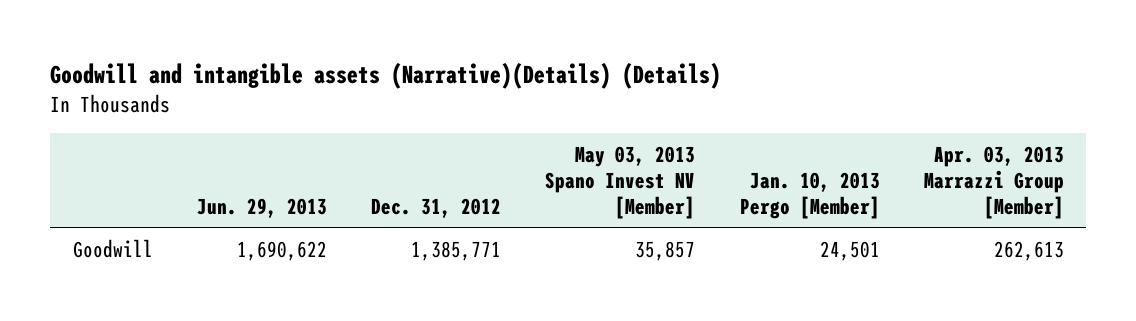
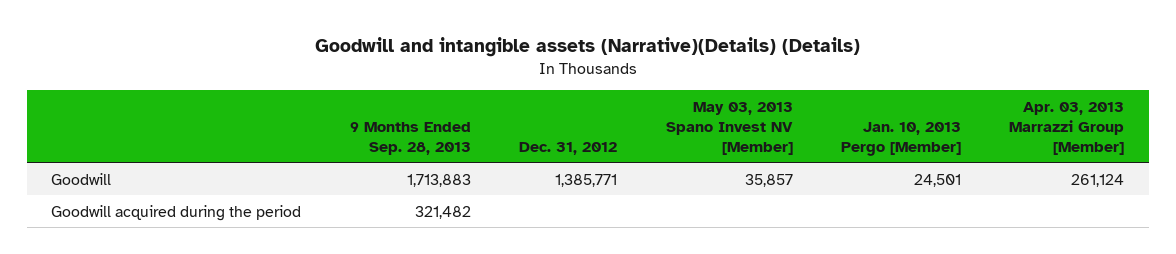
- | Jun. 29, 2013 | Dec. 31, 2012 | May 03, 2013 Spano Invest NV [Member] | Jan. 10, 2013 Pergo [Member] | Apr. 03, 2013 Marrazzi Group [Member]
+ | 9 Months Ended Sep. 28, 2013 | Dec. 31, 2012 | May 03, 2013 Spano Invest NV [Member] | Jan. 10, 2013 Pergo [Member] | Apr. 03, 2013 Marrazzi Group [Member]
- Goodwill | 1,690,622 | 1,385,771 | 35,857 | 24,501 | 262,613
+ Goodwill | 1,713,883 | 1,385,771 | 35,857 | 24,501 | 261,124
+ Goodwill acquired during the period | 321,482 | | | |

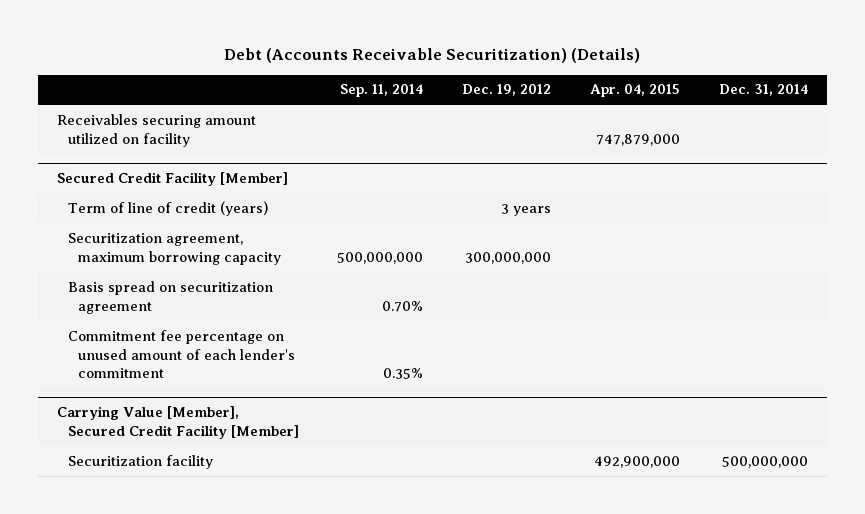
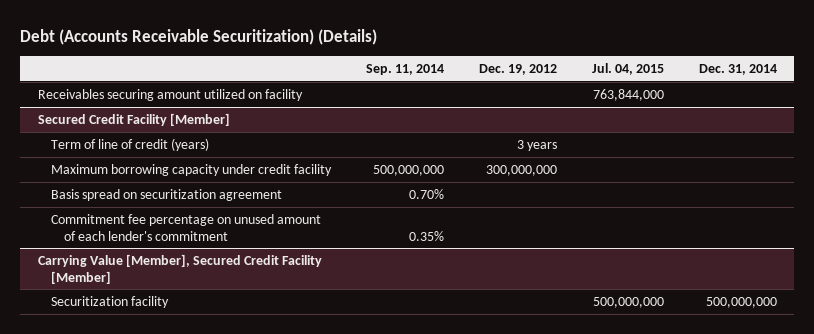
- | Sep. 11, 2014 | Dec. 19, 2012 | Apr. 04, 2015 | Dec. 31, 2014
+ | Sep. 11, 2014 | Dec. 19, 2012 | Jul. 04, 2015 | Dec. 31, 2014
@ Secured Credit Facility [Member]
- Securitization agreement, maximum borrowing capacity | 500,000,000 | 300,000,000 | |
+ Maximum borrowing capacity under credit facility | 500,000,000 | 300,000,000 | |

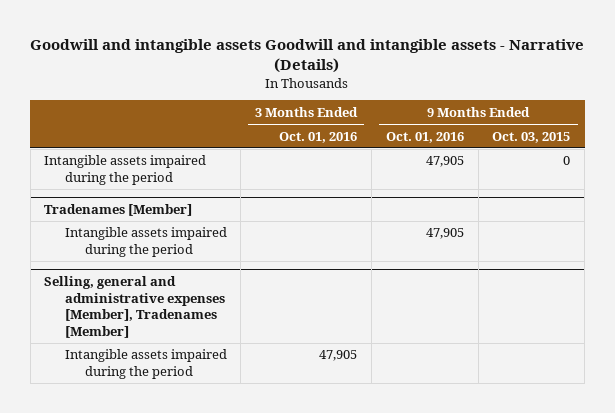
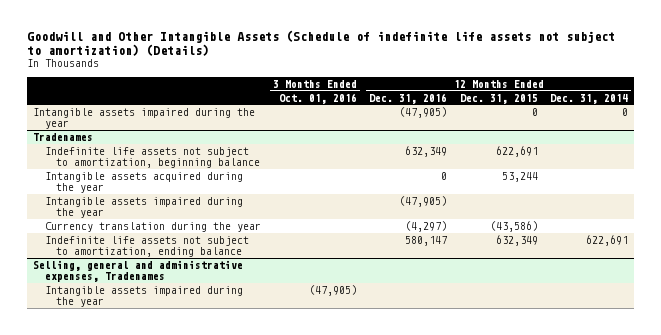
- Goodwill and intangible assets Goodwill and intangible assets - Narrative (Details)
+ Goodwill and Other Intangible Assets (Schedule of indefinite life assets not subject to amortization) (Details)
- | 3 Months Ended Oct. 01, 2016 | 9 Months Ended Oct. 01, 2016 | 9 Months Ended Oct. 03, 2015
+ | 3 Months Ended Oct. 01, 2016 | 12 Months Ended Dec. 31, 2016 | 12 Months Ended Dec. 31, 2015 | 12 Months Ended Dec. 31, 2014
- Intangible assets impaired during the period | | 47,905 | 0
- Tradenames [Member]
- Intangible assets impaired during the period | | 47,905 |
- Selling, general and administrative expenses [Member], Tradenames [Member]
- Intangible assets impaired during the period | 47,905 | |
+ Intangible assets impaired during the year | | (47,905) | 0 | 0
+ Tradenames
+ Indefinite life assets not subject to amortization, beginning balance | | 632,349 | 622,691 |
+ Intangible assets acquired during the year | | 0 | 53,244 |
+ Intangible assets impaired during the year | | (47,905) | |
+ Currency translation during the year | | (4,297) | (43,586) |
+ Indefinite life assets not subject to amortization, ending balance | | 580,147 | 632,349 | 622,691
+ Selling, general and administrative expenses, Tradenames
+ Intangible assets impaired during the year | (47,905) | | |

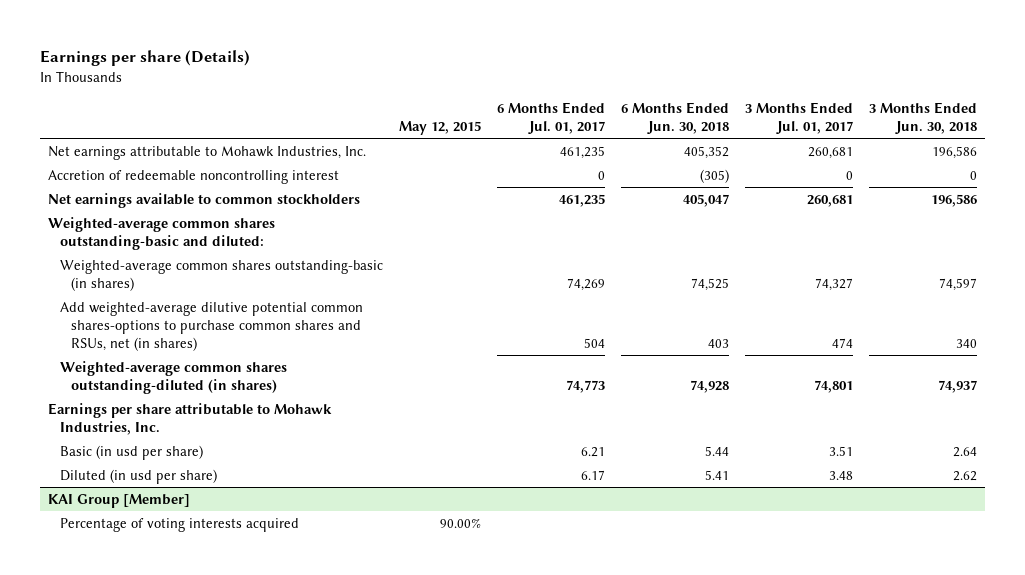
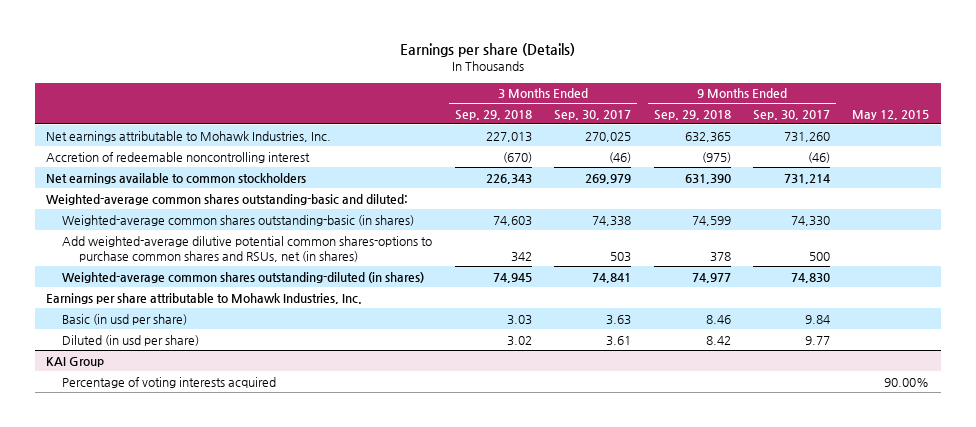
- | May 12, 2015 | 6 Months Ended Jul. 01, 2017 | 6 Months Ended Jun. 30, 2018 | 3 Months Ended Jul. 01, 2017 | 3 Months Ended Jun. 30, 2018
+ | 3 Months Ended Sep. 29, 2018 | 3 Months Ended Sep. 30, 2017 | 9 Months Ended Sep. 29, 2018 | 9 Months Ended Sep. 30, 2017 | May 12, 2015
- KAI Group [Member]
+ KAI Group

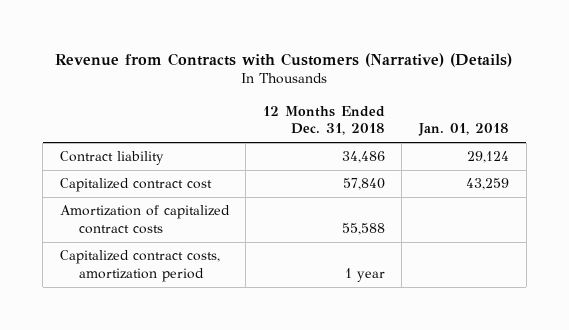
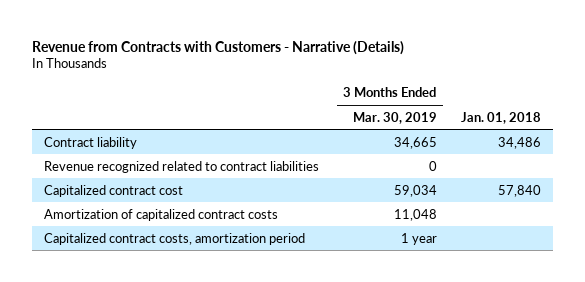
- Revenue from Contracts with Customers (Narrative) (Details)
+ Revenue from Contracts with Customers - Narrative (Details)
- | 12 Months Ended Dec. 31, 2018 | Jan. 01, 2018
+ | 3 Months Ended Mar. 30, 2019 | Jan. 01, 2018
- Contract liability | 34,486 | 29,124
- Capitalized contract cost | 57,840 | 43,259
+ Contract liability | 34,665 | 34,486
+ Revenue recognized related to contract liabilities | 0 |
+ Capitalized contract cost | 59,034 | 57,840

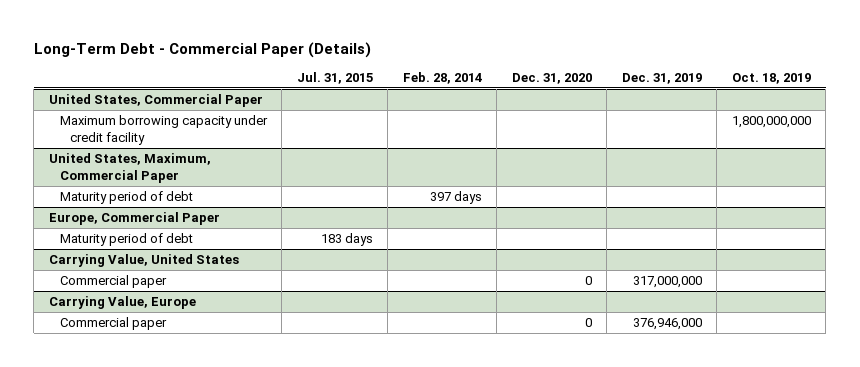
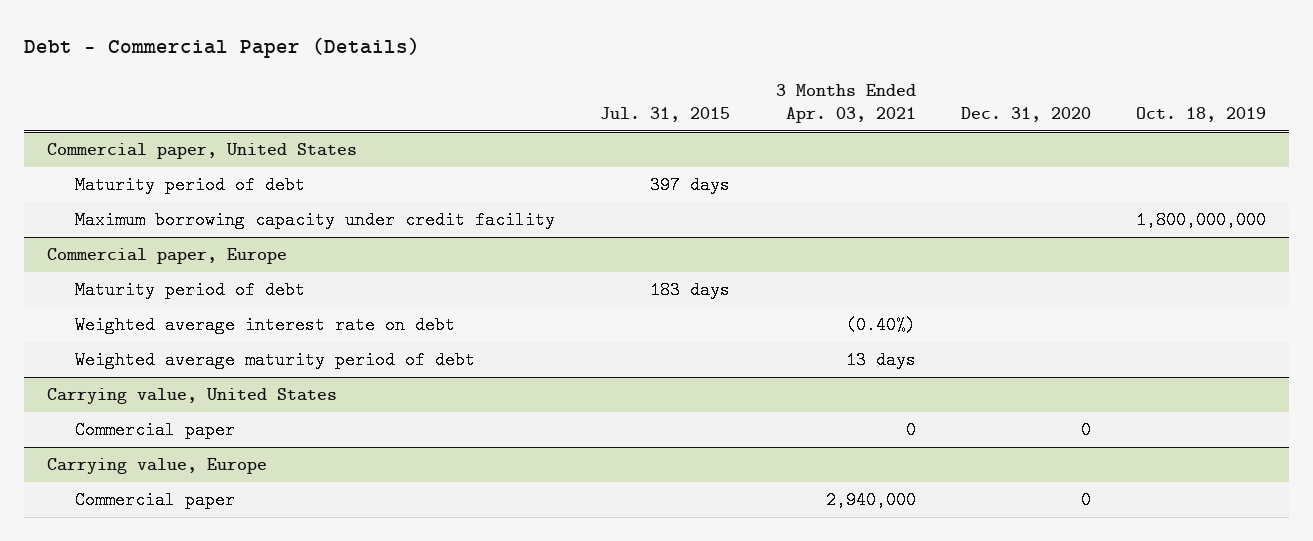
- Long-Term Debt - Commercial Paper (Details)
+ Debt - Commercial Paper (Details)
- | Jul. 31, 2015 | Feb. 28, 2014 | Dec. 31, 2020 | Dec. 31, 2019 | Oct. 18, 2019
+ | Jul. 31, 2015 | 3 Months Ended Apr. 03, 2021 | Dec. 31, 2020 | Oct. 18, 2019
- United States, Commercial Paper
+ Commercial paper, United States
+ Maturity period of debt | 397 days | | |
- United States, Maximum, Commercial Paper
- Maturity period of debt | | 397 days | | |
- Europe, Commercial Paper
+ Commercial paper, Europe
- Carrying Value, United States
+ Weighted average interest rate on debt | | (0.40%) | |
+ Weighted average maturity period of debt | | 13 days | |
+ Carrying value, United States
- Carrying Value, Europe
+ Carrying value, Europe

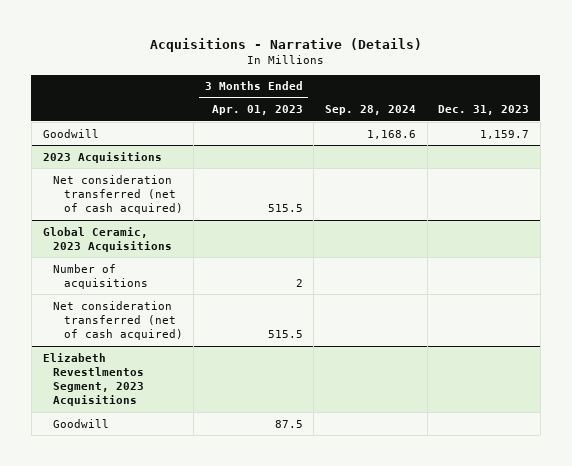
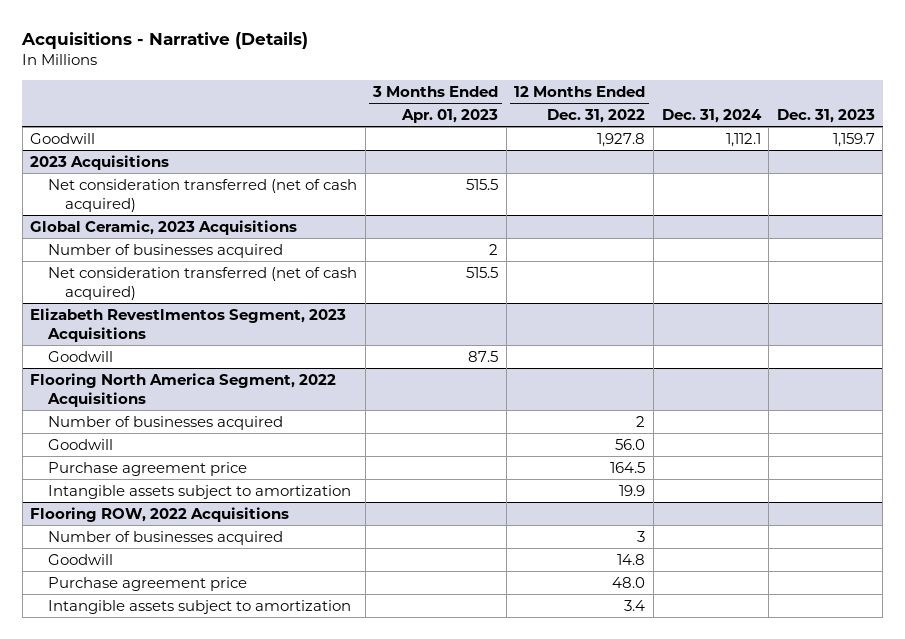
- | 3 Months Ended Apr. 01, 2023 | Sep. 28, 2024 | Dec. 31, 2023
+ | 3 Months Ended Apr. 01, 2023 | 12 Months Ended Dec. 31, 2022 | Dec. 31, 2024 | Dec. 31, 2023
@ Global Ceramic, 2023 Acquisitions
- Number of acquisitions | 2 | |
+ Number of businesses acquired | 2 | | |
+ Flooring North America Segment, 2022 Acquisitions
+ Number of businesses acquired | | 2 | |
+ Goodwill | | 56.0 | |
+ Purchase agreement price | | 164.5 | |
+ Intangible assets subject to amortization | | 19.9 | |
+ Flooring ROW, 2022 Acquisitions
+ Number of businesses acquired | | 3 | |
+ Goodwill | | 14.8 | |
+ Purchase agreement price | | 48.0 | |
+ Intangible assets subject to amortization | | 3.4 | |

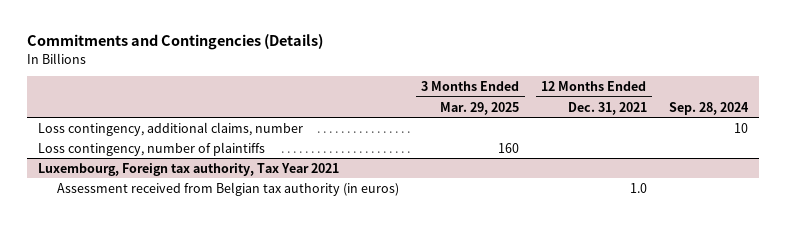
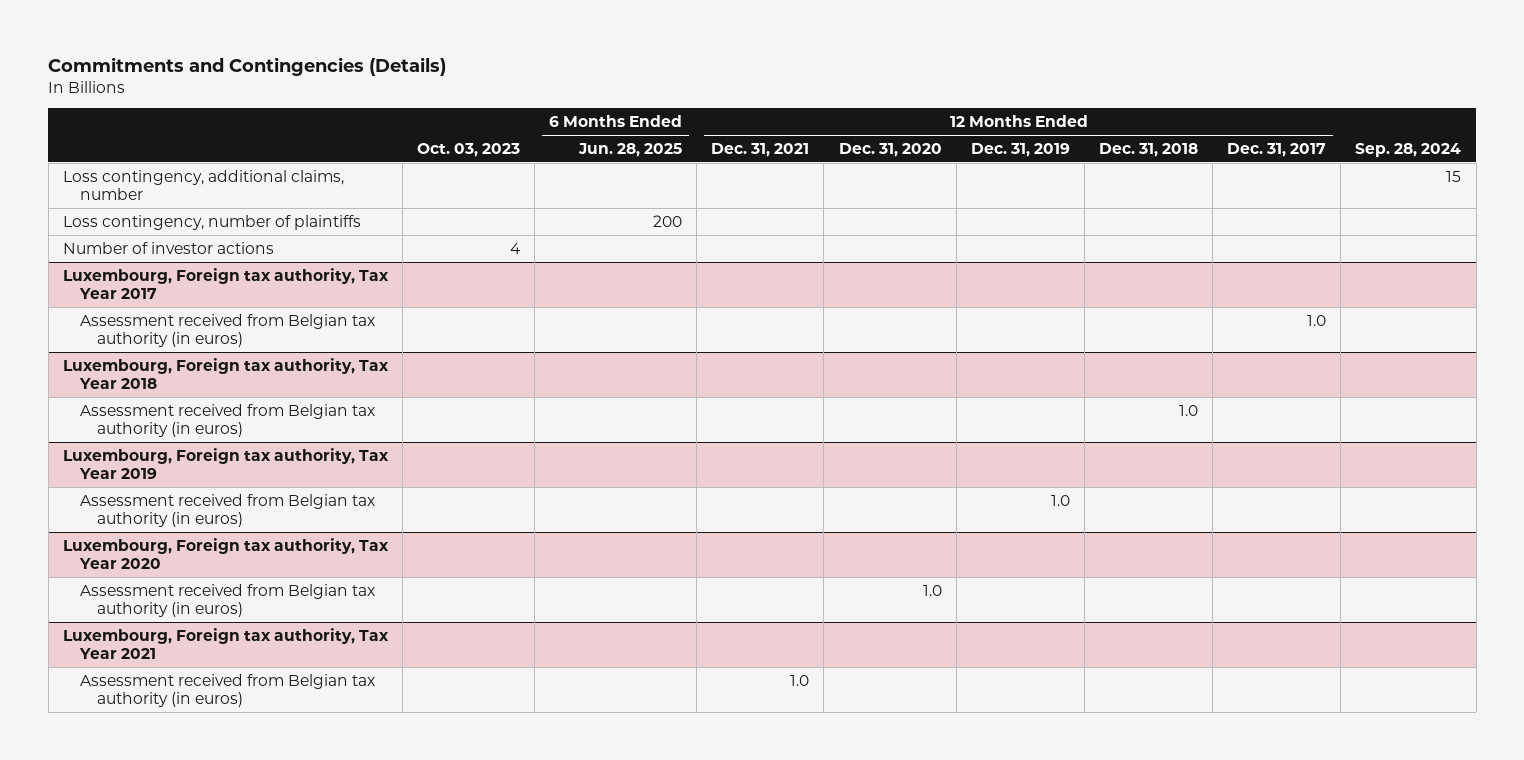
- | 3 Months Ended Mar. 29, 2025 | 12 Months Ended Dec. 31, 2021 | Sep. 28, 2024
+ | Oct. 03, 2023 | 6 Months Ended Jun. 28, 2025 | 12 Months Ended Dec. 31, 2021 | 12 Months Ended Dec. 31, 2020 | 12 Months Ended Dec. 31, 2019 | 12 Months Ended Dec. 31, 2018 | 12 Months Ended Dec. 31, 2017 | Sep. 28, 2024
- Loss contingency, additional claims, number | | | 10
+ Loss contingency, additional claims, number | | | | | | | | 15
+ Number of investor actions | 4 | | | | | | |
+ Luxembourg, Foreign tax authority, Tax Year 2017
+ Assessment received from Belgian tax authority (in euros) | | | | | | | 1.0 |
+ Luxembourg, Foreign tax authority, Tax Year 2018
+ Assessment received from Belgian tax authority (in euros) | | | | | | 1.0 | |
+ Luxembourg, Foreign tax authority, Tax Year 2019
+ Assessment received from Belgian tax authority (in euros) | | | | | 1.0 | | |
+ Luxembourg, Foreign tax authority, Tax Year 2020
+ Assessment received from Belgian tax authority (in euros) | | | | 1.0 | | | |

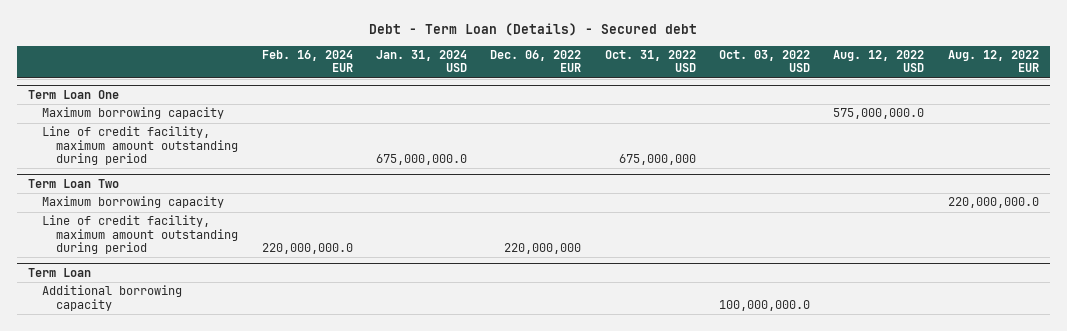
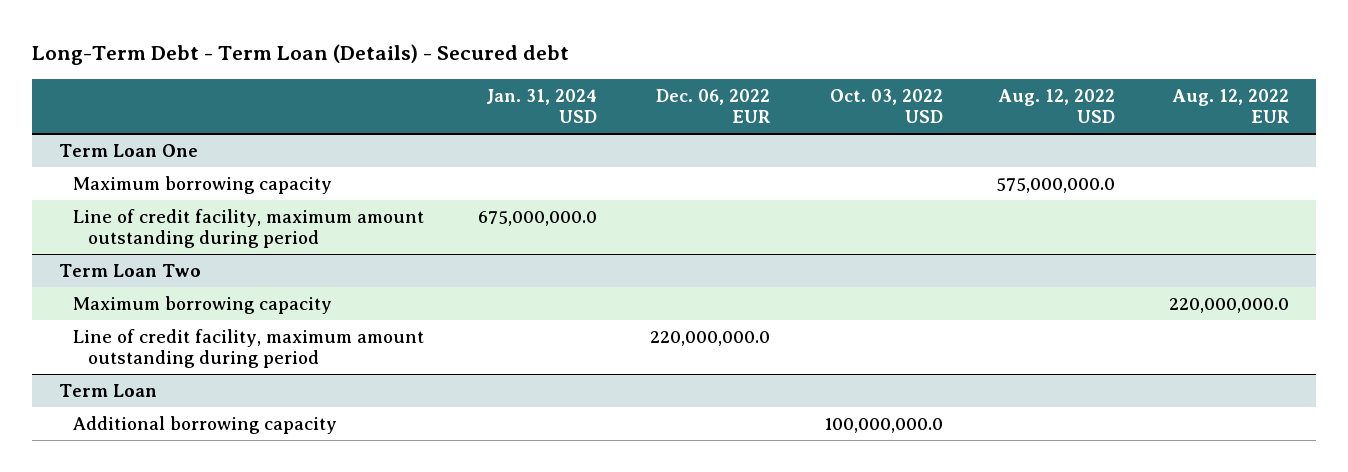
- Debt - Term Loan (Details) - Secured debt
+ Long-Term Debt - Term Loan (Details) - Secured debt
- | Feb. 16, 2024 EUR | Jan. 31, 2024 USD | Dec. 06, 2022 EUR | Oct. 31, 2022 USD | Oct. 03, 2022 USD | Aug. 12, 2022 USD | Aug. 12, 2022 EUR
+ | Jan. 31, 2024 USD | Dec. 06, 2022 EUR | Oct. 03, 2022 USD | Aug. 12, 2022 USD | Aug. 12, 2022 EUR
@ Term Loan Two
- Line of credit facility, maximum amount outstanding during period | 220,000,000.0 | | 220,000,000 | | | |
+ Line of credit facility, maximum amount outstanding during period | | 220,000,000.0 | | |

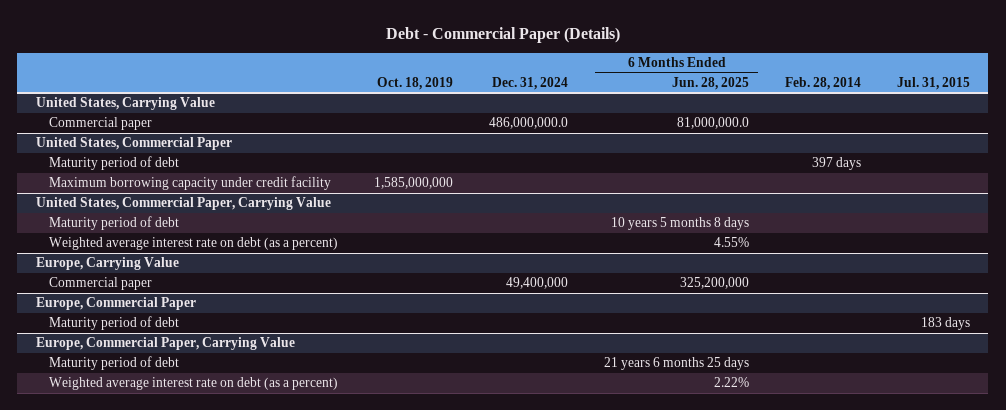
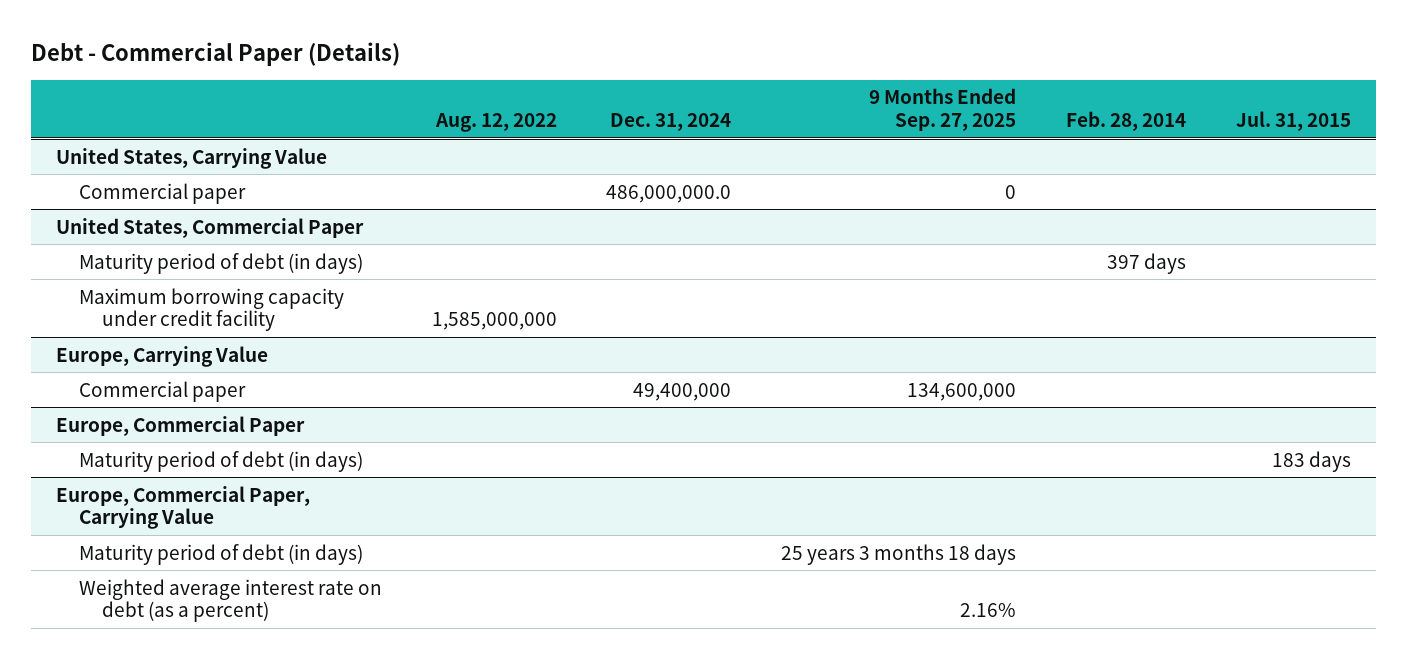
- | Oct. 18, 2019 | Dec. 31, 2024 | 6 Months Ended Jun. 28, 2025 | Feb. 28, 2014 | Jul. 31, 2015
+ | Aug. 12, 2022 | Dec. 31, 2024 | 9 Months Ended Sep. 27, 2025 | Feb. 28, 2014 | Jul. 31, 2015
@ United States, Commercial Paper
- Maturity period of debt | | | | 397 days |
+ Maturity period of debt (in days) | | | | 397 days |
- United States, Commercial Paper, Carrying Value
- Maturity period of debt | | | 10 years 5 months 8 days | |
- Weighted average interest rate on debt (as a percent) | | | 4.55% | |
@ Europe, Commercial Paper
- Maturity period of debt | | | | | 183 days
+ Maturity period of debt (in days) | | | | | 183 days
@ Europe, Commercial Paper, Carrying Value
- Maturity period of debt | | | 21 years 6 months 25 days | |
+ Maturity period of debt (in days) | | | 25 years 3 months 18 days | |

